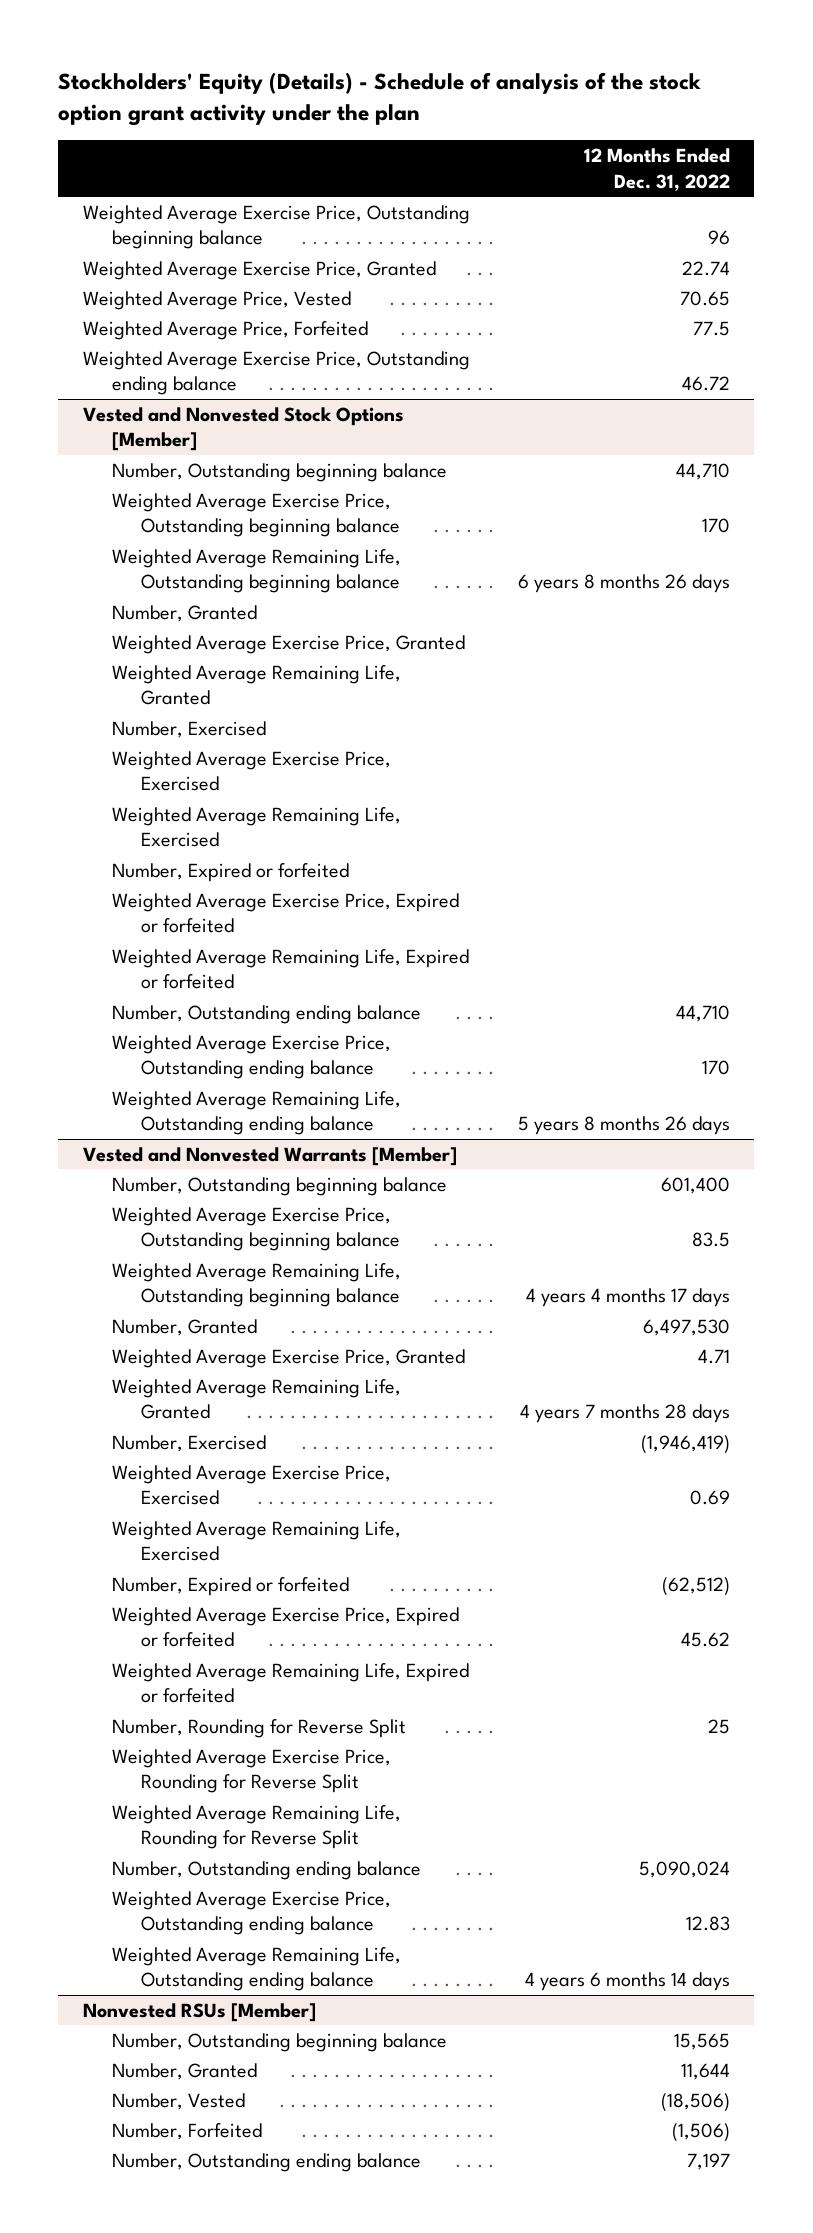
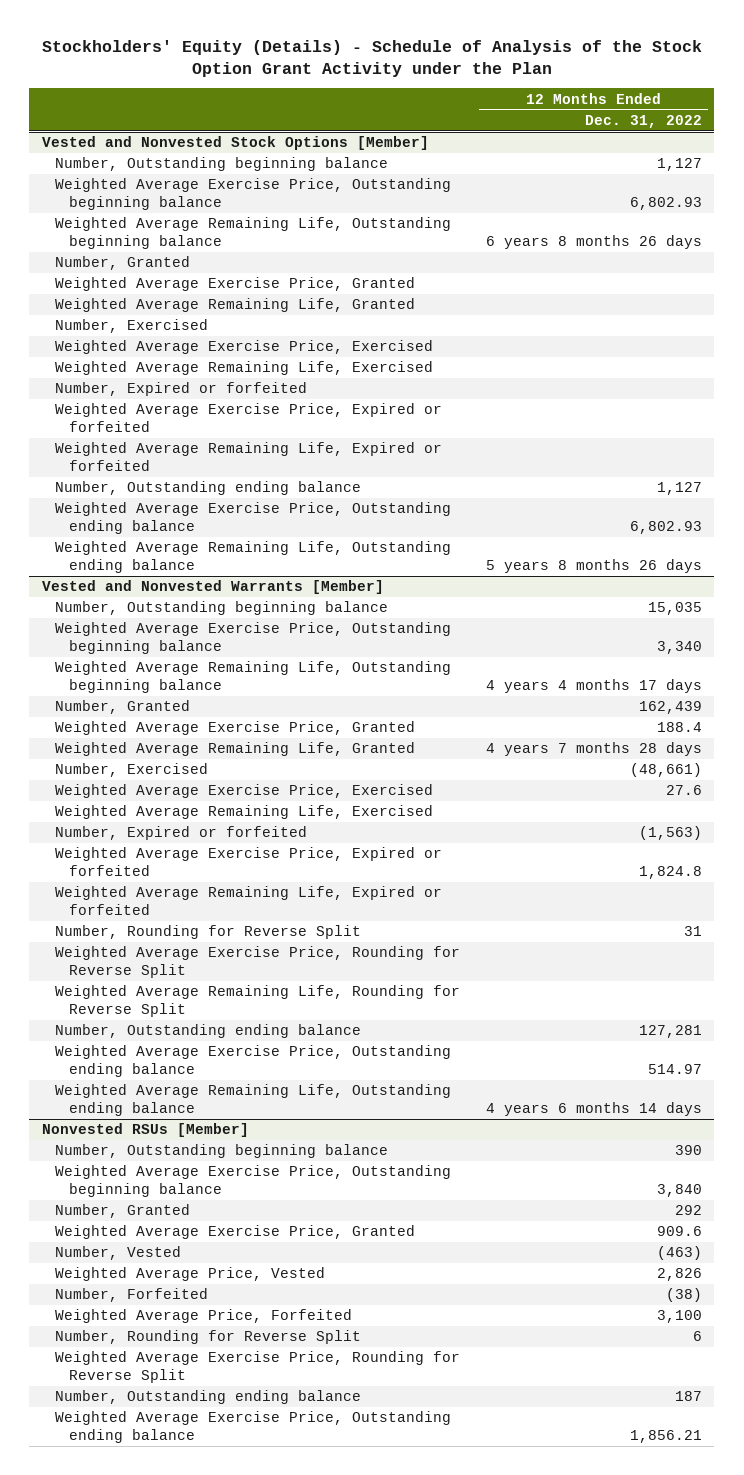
- Stockholders' Equity (Details) - Schedule of analysis of the stock option grant activity under the plan
+ Stockholders' Equity (Details) - Schedule of Analysis of the Stock Option Grant Activity under the Plan
- Weighted Average Exercise Price, Outstanding beginning balance | 96
- Weighted Average Exercise Price, Granted | 22.74
- Weighted Average Price, Vested | 70.65
- Weighted Average Price, Forfeited | 77.5
- Weighted Average Exercise Price, Outstanding ending balance | 46.72
@ Vested and Nonvested Stock Options [Member]
- Number, Outstanding beginning balance | 44,710
- Weighted Average Exercise Price, Outstanding beginning balance | 170
+ Number, Outstanding beginning balance | 1,127
+ Weighted Average Exercise Price, Outstanding beginning balance | 6,802.93
- Number, Outstanding ending balance | 44,710
- Weighted Average Exercise Price, Outstanding ending balance | 170
+ Number, Outstanding ending balance | 1,127
+ Weighted Average Exercise Price, Outstanding ending balance | 6,802.93
@ Vested and Nonvested Warrants [Member]
- Number, Outstanding beginning balance | 601,400
- Weighted Average Exercise Price, Outstanding beginning balance | 83.5
+ Number, Outstanding beginning balance | 15,035
+ Weighted Average Exercise Price, Outstanding beginning balance | 3,340
- Number, Granted | 6,497,530
- Weighted Average Exercise Price, Granted | 4.71
+ Number, Granted | 162,439
+ Weighted Average Exercise Price, Granted | 188.4
- Number, Exercised | (1,946,419)
- Weighted Average Exercise Price, Exercised | 0.69
+ Number, Exercised | (48,661)
+ Weighted Average Exercise Price, Exercised | 27.6
- Number, Expired or forfeited | (62,512)
- Weighted Average Exercise Price, Expired or forfeited | 45.62
+ Number, Expired or forfeited | (1,563)
+ Weighted Average Exercise Price, Expired or forfeited | 1,824.8
- Number, Rounding for Reverse Split | 25
+ Number, Rounding for Reverse Split | 31
- Number, Outstanding ending balance | 5,090,024
- Weighted Average Exercise Price, Outstanding ending balance | 12.83
+ Number, Outstanding ending balance | 127,281
+ Weighted Average Exercise Price, Outstanding ending balance | 514.97
@ Nonvested RSUs [Member]
- Number, Outstanding beginning balance | 15,565
- Number, Granted | 11,644
- Number, Vested | (18,506)
- Number, Forfeited | (1,506)
- Number, Outstanding ending balance | 7,197
+ Number, Outstanding beginning balance | 390
+ Weighted Average Exercise Price, Outstanding beginning balance | 3,840
+ Number, Granted | 292
+ Weighted Average Exercise Price, Granted | 909.6
+ Number, Vested | (463)
+ Weighted Average Price, Vested | 2,826
+ Number, Forfeited | (38)
+ Weighted Average Price, Forfeited | 3,100
+ Number, Rounding for Reverse Split | 6
+ Weighted Average Exercise Price, Rounding for Reverse Split
+ Number, Outstanding ending balance | 187
+ Weighted Average Exercise Price, Outstanding ending balance | 1,856.21

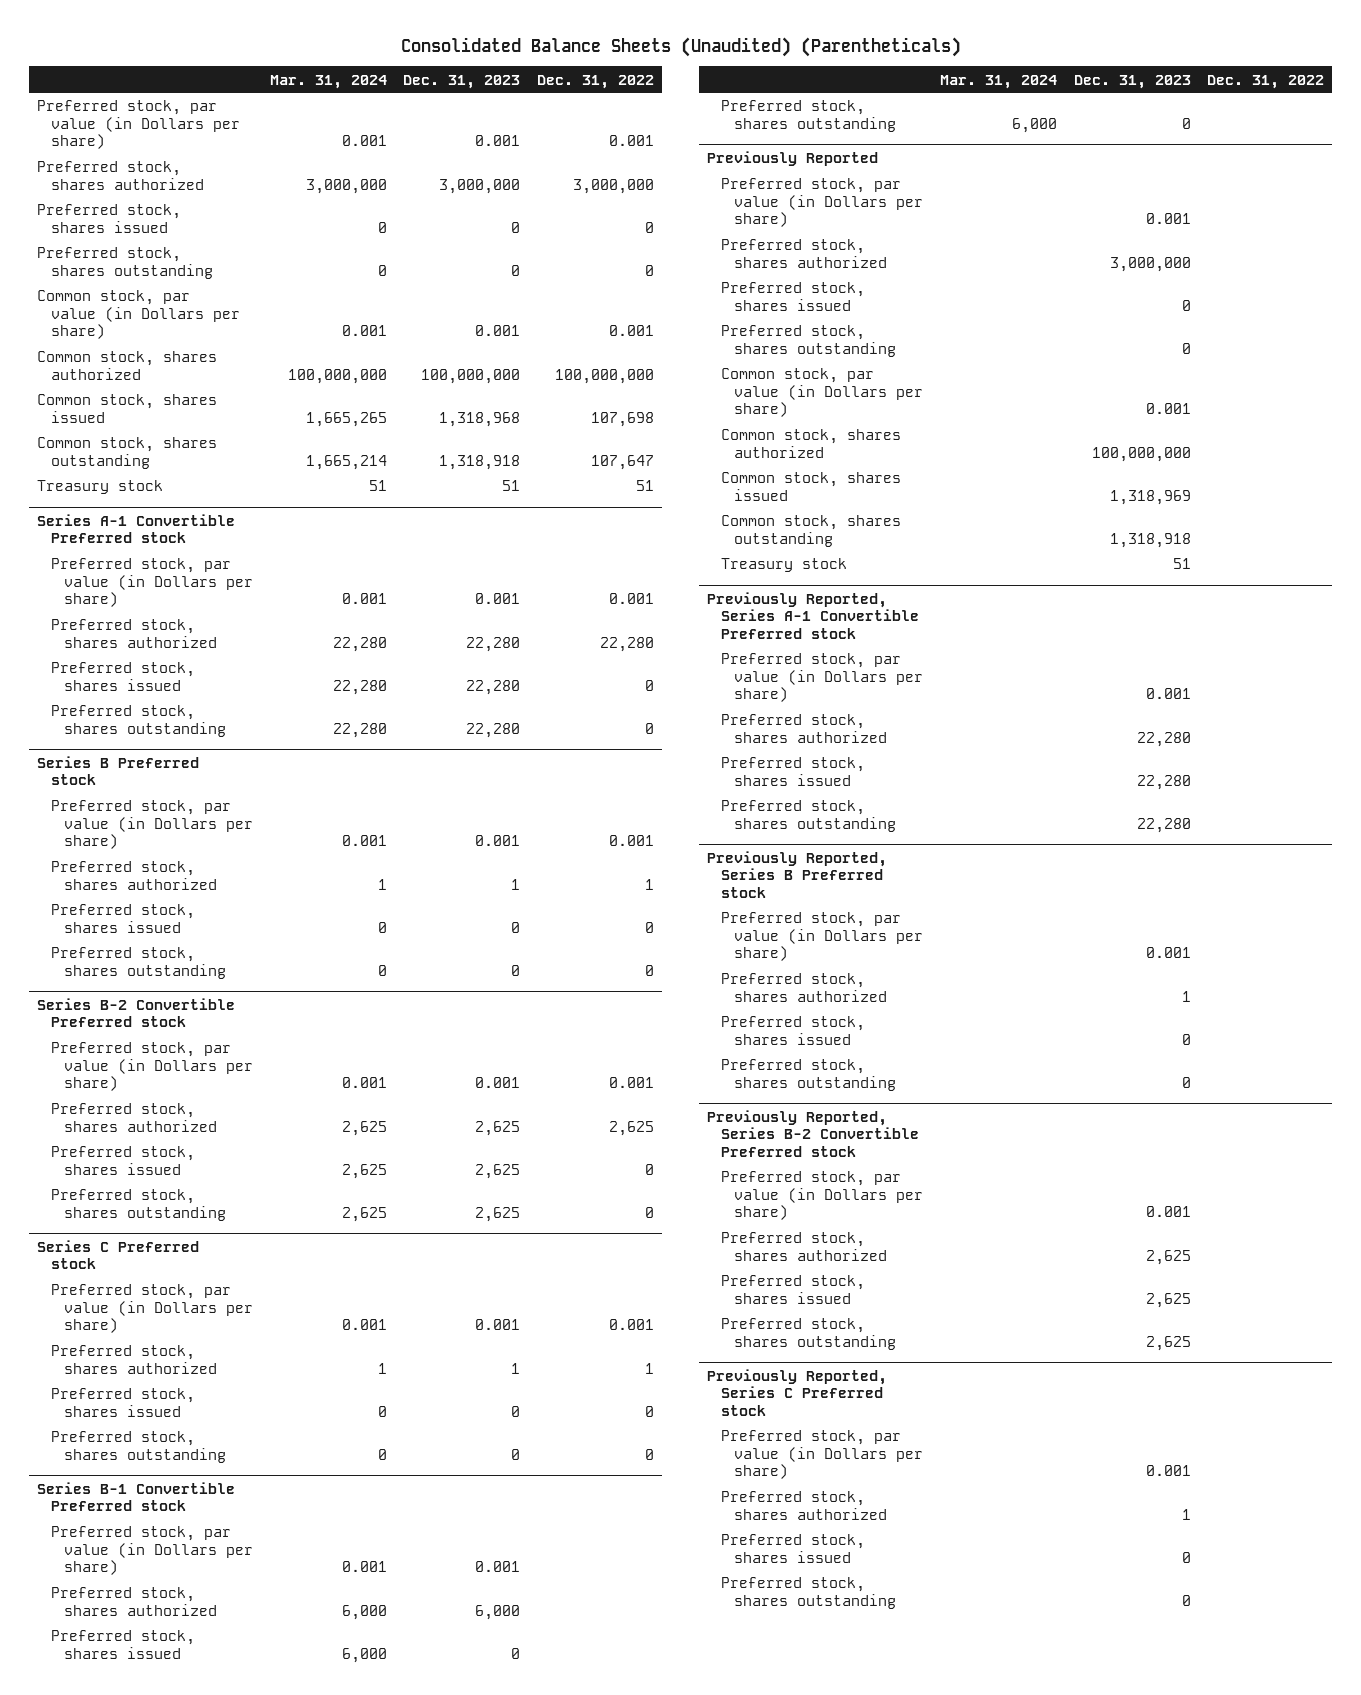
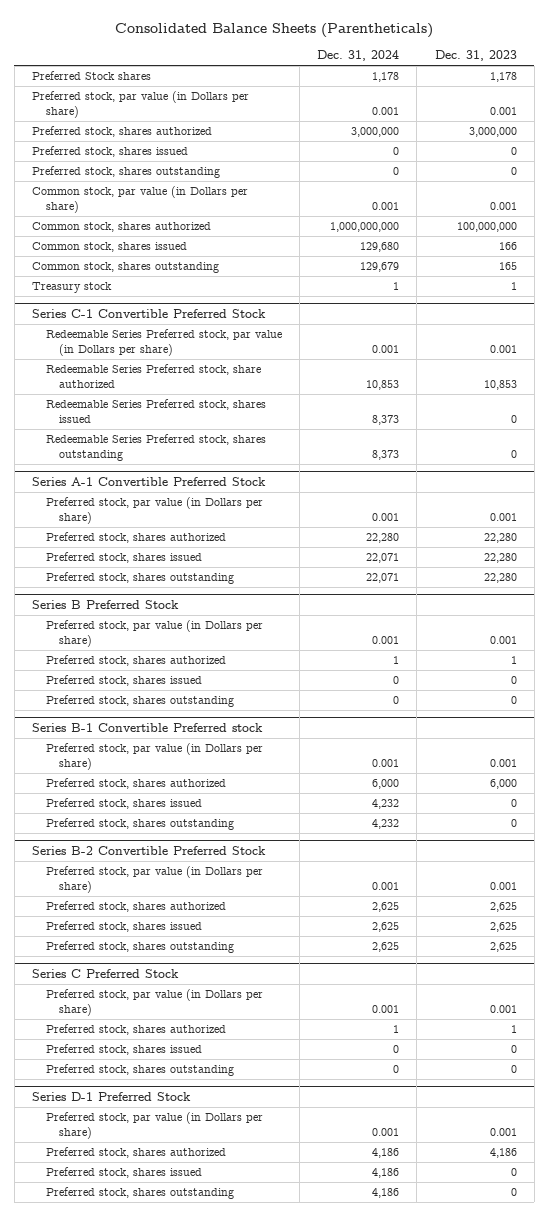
- Consolidated Balance Sheets (Unaudited) (Parentheticals)
+ Consolidated Balance Sheets (Parentheticals)
- | Mar. 31, 2024 | Dec. 31, 2023 | Dec. 31, 2022
+ | Dec. 31, 2024 | Dec. 31, 2023
+ Preferred Stock shares | 1,178 | 1,178
- Common stock, shares issued | 1,665,265 | 1,318,968 | 107,698
- Common stock, shares outstanding | 1,665,214 | 1,318,918 | 107,647
- Treasury stock | 51 | 51 | 51
- Series A-1 Convertible Preferred stock
+ Common stock, shares issued | 129,680 | 166
+ Common stock, shares outstanding | 129,679 | 165
+ Treasury stock | 1 | 1
+ Series C-1 Convertible Preferred Stock
+ Redeemable Series Preferred stock, par value (in Dollars per share) | 0.001 | 0.001
+ Redeemable Series Preferred stock, share authorized | 10,853 | 10,853
+ Redeemable Series Preferred stock, shares issued | 8,373 | 0
+ Redeemable Series Preferred stock, shares outstanding | 8,373 | 0
+ Series A-1 Convertible Preferred Stock
- Series B Preferred stock
- Preferred stock, par value (in Dollars per share) | 0.001 | 0.001 | 0.001
- Preferred stock, shares authorized | 1 | 1 | 1
- Preferred stock, shares issued | 0 | 0 | 0
- Preferred stock, shares outstanding | 0 | 0 | 0
- Series B-2 Convertible Preferred stock
- Preferred stock, par value (in Dollars per share) | 0.001 | 0.001 | 0.001
- Preferred stock, shares authorized | 2,625 | 2,625 | 2,625
- Preferred stock, shares issued | 2,625 | 2,625 | 0
- Preferred stock, shares outstanding | 2,625 | 2,625 | 0
- Series C Preferred stock
+ Series B Preferred Stock
- Previously Reported
- Preferred stock, par value (in Dollars per share) | | 0.001 |
- Preferred stock, shares authorized | | 3,000,000 |
- Preferred stock, shares issued | | 0 |
- Preferred stock, shares outstanding | | 0 |
- Common stock, par value (in Dollars per share) | | 0.001 |
- Common stock, shares authorized | | 100,000,000 |
- Common stock, shares issued | | 1,318,969 |
- Common stock, shares outstanding | | 1,318,918 |
- Treasury stock | | 51 |
- Previously Reported, Series A-1 Convertible Preferred stock
- Preferred stock, par value (in Dollars per share) | | 0.001 |
- Preferred stock, shares authorized | | 22,280 |
- Preferred stock, shares issued | | 22,280 |
- Preferred stock, shares outstanding | | 22,280 |
- Previously Reported, Series B Preferred stock
- Preferred stock, par value (in Dollars per share) | | 0.001 |
- Preferred stock, shares authorized | | 1 |
- Preferred stock, shares issued | | 0 |
- Preferred stock, shares outstanding | | 0 |
- Previously Reported, Series B-2 Convertible Preferred stock
+ Series B-2 Convertible Preferred Stock
- Previously Reported, Series C Preferred stock
+ Series C Preferred Stock
+ Series D-1 Preferred Stock
+ Preferred stock, par value (in Dollars per share) | 0.001 | 0.001
+ Preferred stock, shares authorized | 4,186 | 4,186
+ Preferred stock, shares issued | 4,186 | 0
+ Preferred stock, shares outstanding | 4,186 | 0

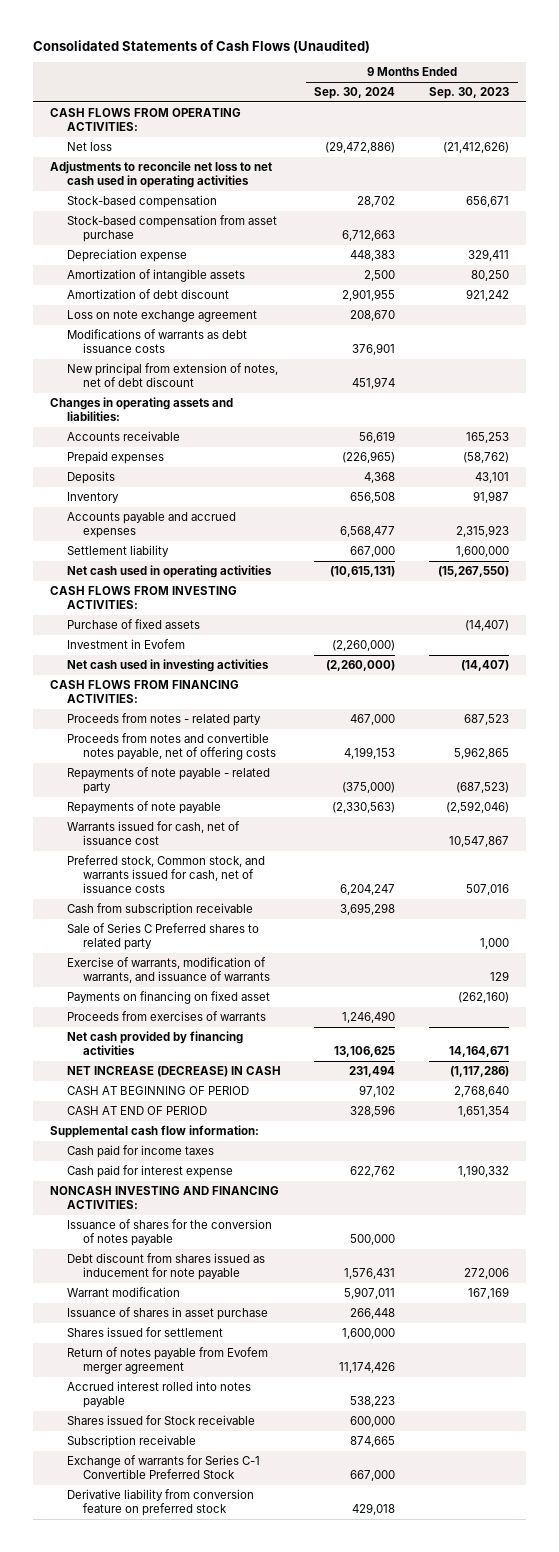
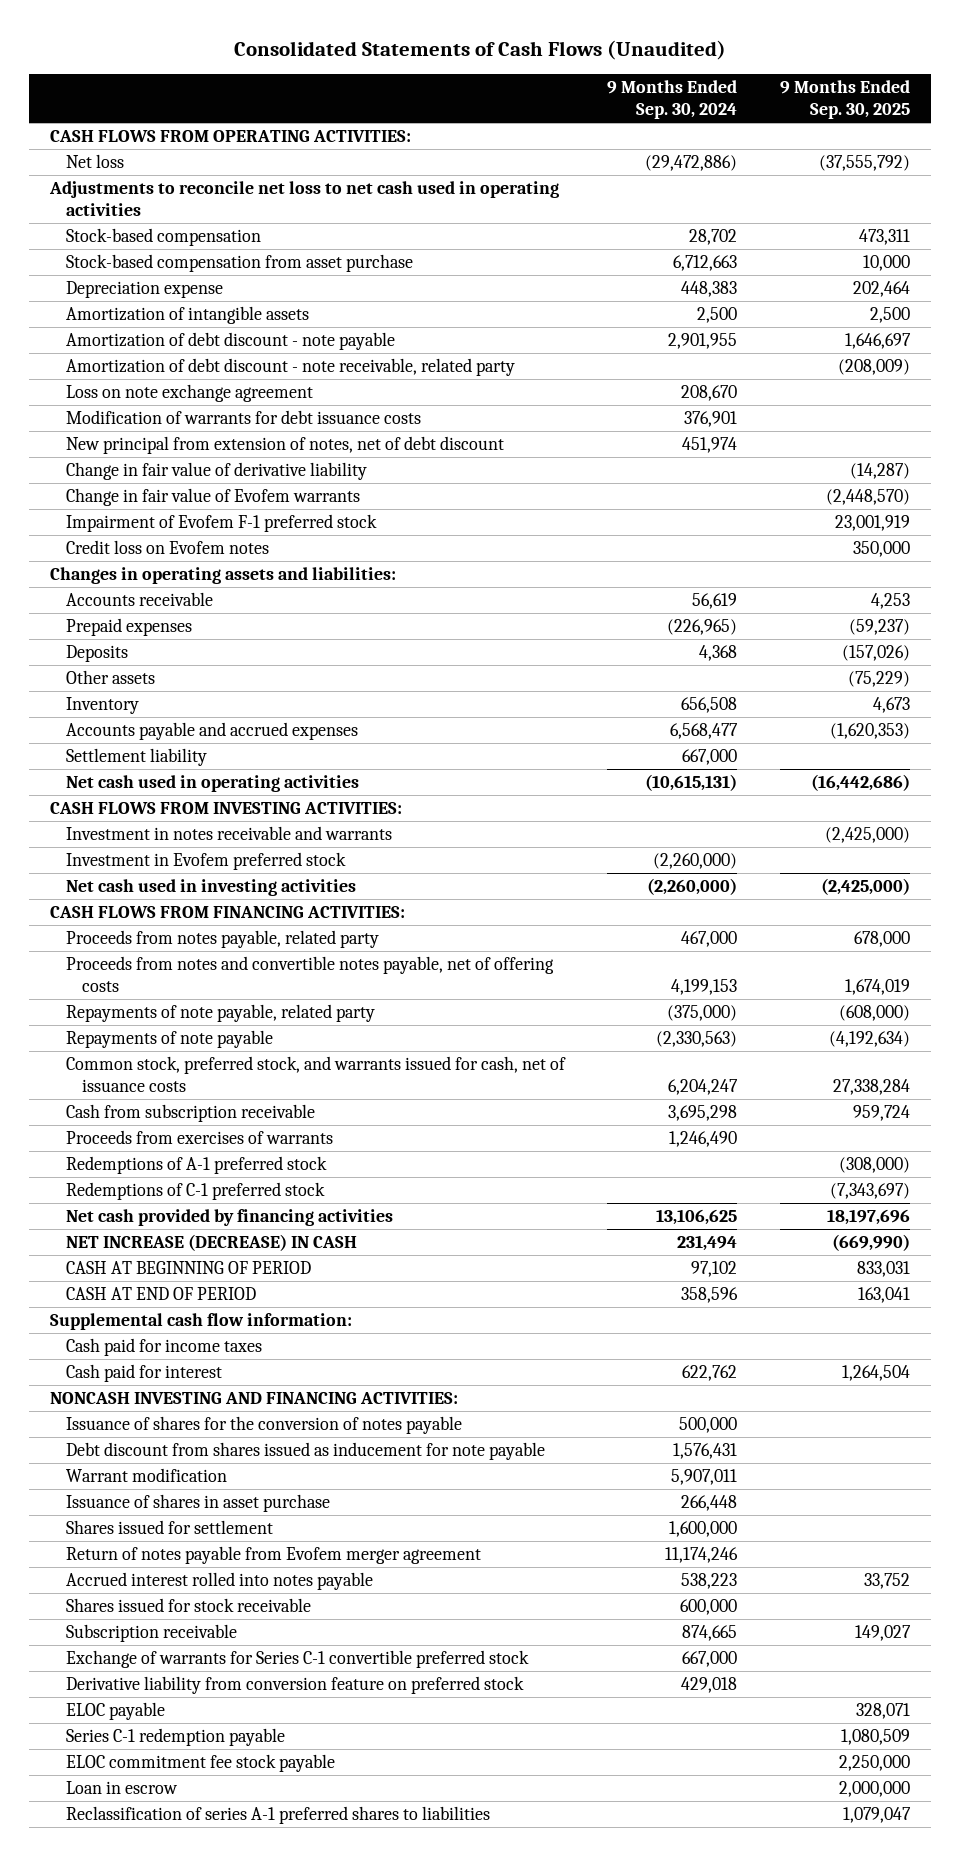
- | 9 Months Ended Sep. 30, 2024 | 9 Months Ended Sep. 30, 2023
+ | 9 Months Ended Sep. 30, 2024 | 9 Months Ended Sep. 30, 2025
- Amortization of debt discount | 2,901,955 | 921,242
+ Amortization of debt discount - note payable | 2,901,955 | 1,646,697
+ Amortization of debt discount - note receivable, related party | | (208,009)
- Modifications of warrants as debt issuance costs | 376,901 |
+ Modification of warrants for debt issuance costs | 376,901 |
+ Change in fair value of derivative liability | | (14,287)
+ Change in fair value of Evofem warrants | | (2,448,570)
+ Impairment of Evofem F-1 preferred stock | | 23,001,919
+ Credit loss on Evofem notes | | 350,000
+ Other assets | | (75,229)
- Purchase of fixed assets | | (14,407)
- Investment in Evofem | (2,260,000) |
+ Investment in notes receivable and warrants | | (2,425,000)
+ Investment in Evofem preferred stock | (2,260,000) |
- Proceeds from notes - related party | 467,000 | 687,523
+ Proceeds from notes payable, related party | 467,000 | 678,000
- Repayments of note payable - related party | (375,000) | (687,523)
+ Repayments of note payable, related party | (375,000) | (608,000)
- Warrants issued for cash, net of issuance cost | | 10,547,867
- Preferred stock, Common stock, and warrants issued for cash, net of issuance costs | 6,204,247 | 507,016
+ Common stock, preferred stock, and warrants issued for cash, net of issuance costs | 6,204,247 | 27,338,284
- Sale of Series C Preferred shares to related party | | 1,000
- Exercise of warrants, modification of warrants, and issuance of warrants | | 129
- Payments on financing on fixed asset | | (262,160)
+ Redemptions of A-1 preferred stock | | (308,000)
+ Redemptions of C-1 preferred stock | | (7,343,697)
- CASH AT END OF PERIOD | 328,596 | 1,651,354
+ CASH AT END OF PERIOD | 358,596 | 163,041
- Cash paid for interest expense | 622,762 | 1,190,332
+ Cash paid for interest | 622,762 | 1,264,504
- Return of notes payable from Evofem merger agreement | 11,174,426 |
+ Return of notes payable from Evofem merger agreement | 11,174,246 |
- Shares issued for Stock receivable | 600,000 |
+ Shares issued for stock receivable | 600,000 |
- Exchange of warrants for Series C-1 Convertible Preferred Stock | 667,000 |
+ Exchange of warrants for Series C-1 convertible preferred stock | 667,000 |
+ ELOC payable | | 328,071
+ Series C-1 redemption payable | | 1,080,509
+ ELOC commitment fee stock payable | | 2,250,000
+ Loan in escrow | | 2,000,000
+ Reclassification of series A-1 preferred shares to liabilities | | 1,079,047

